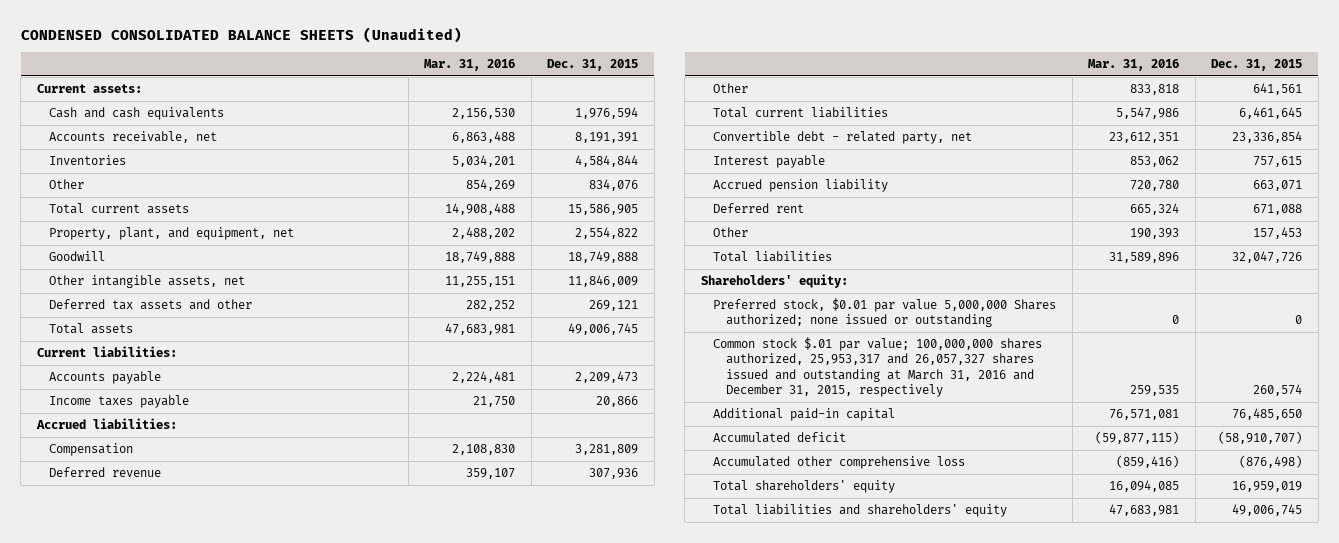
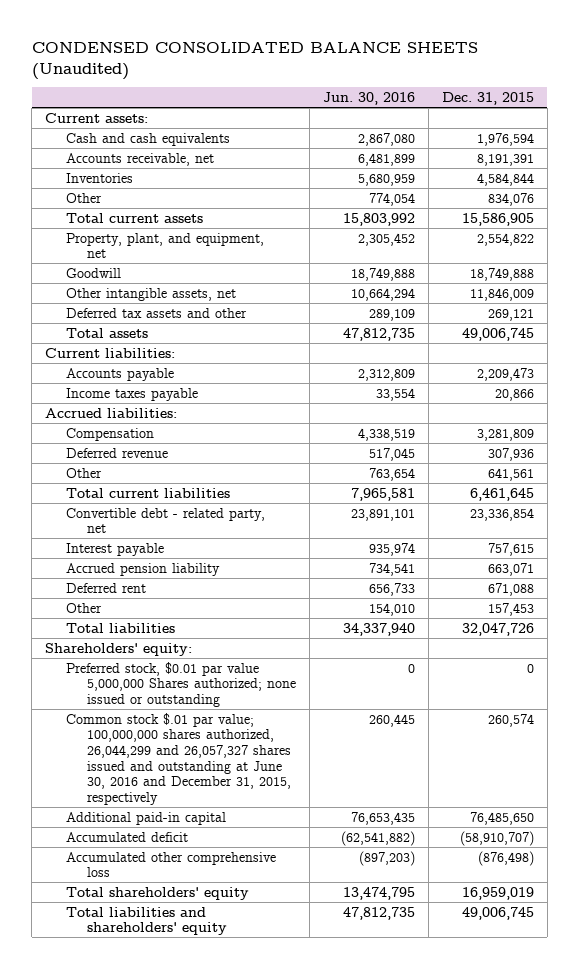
- | Mar. 31, 2016 | Dec. 31, 2015
+ | Jun. 30, 2016 | Dec. 31, 2015
- Common stock $.01 par value; 100,000,000 shares authorized, 25,953,317 and 26,057,327 shares issued and outstanding at March 31, 2016 and December 31, 2015, respectively | 259,535 | 260,574
+ Common stock $.01 par value; 100,000,000 shares authorized, 26,044,299 and 26,057,327 shares issued and outstanding at June 30, 2016 and December 31, 2015, respectively | 260,445 | 260,574

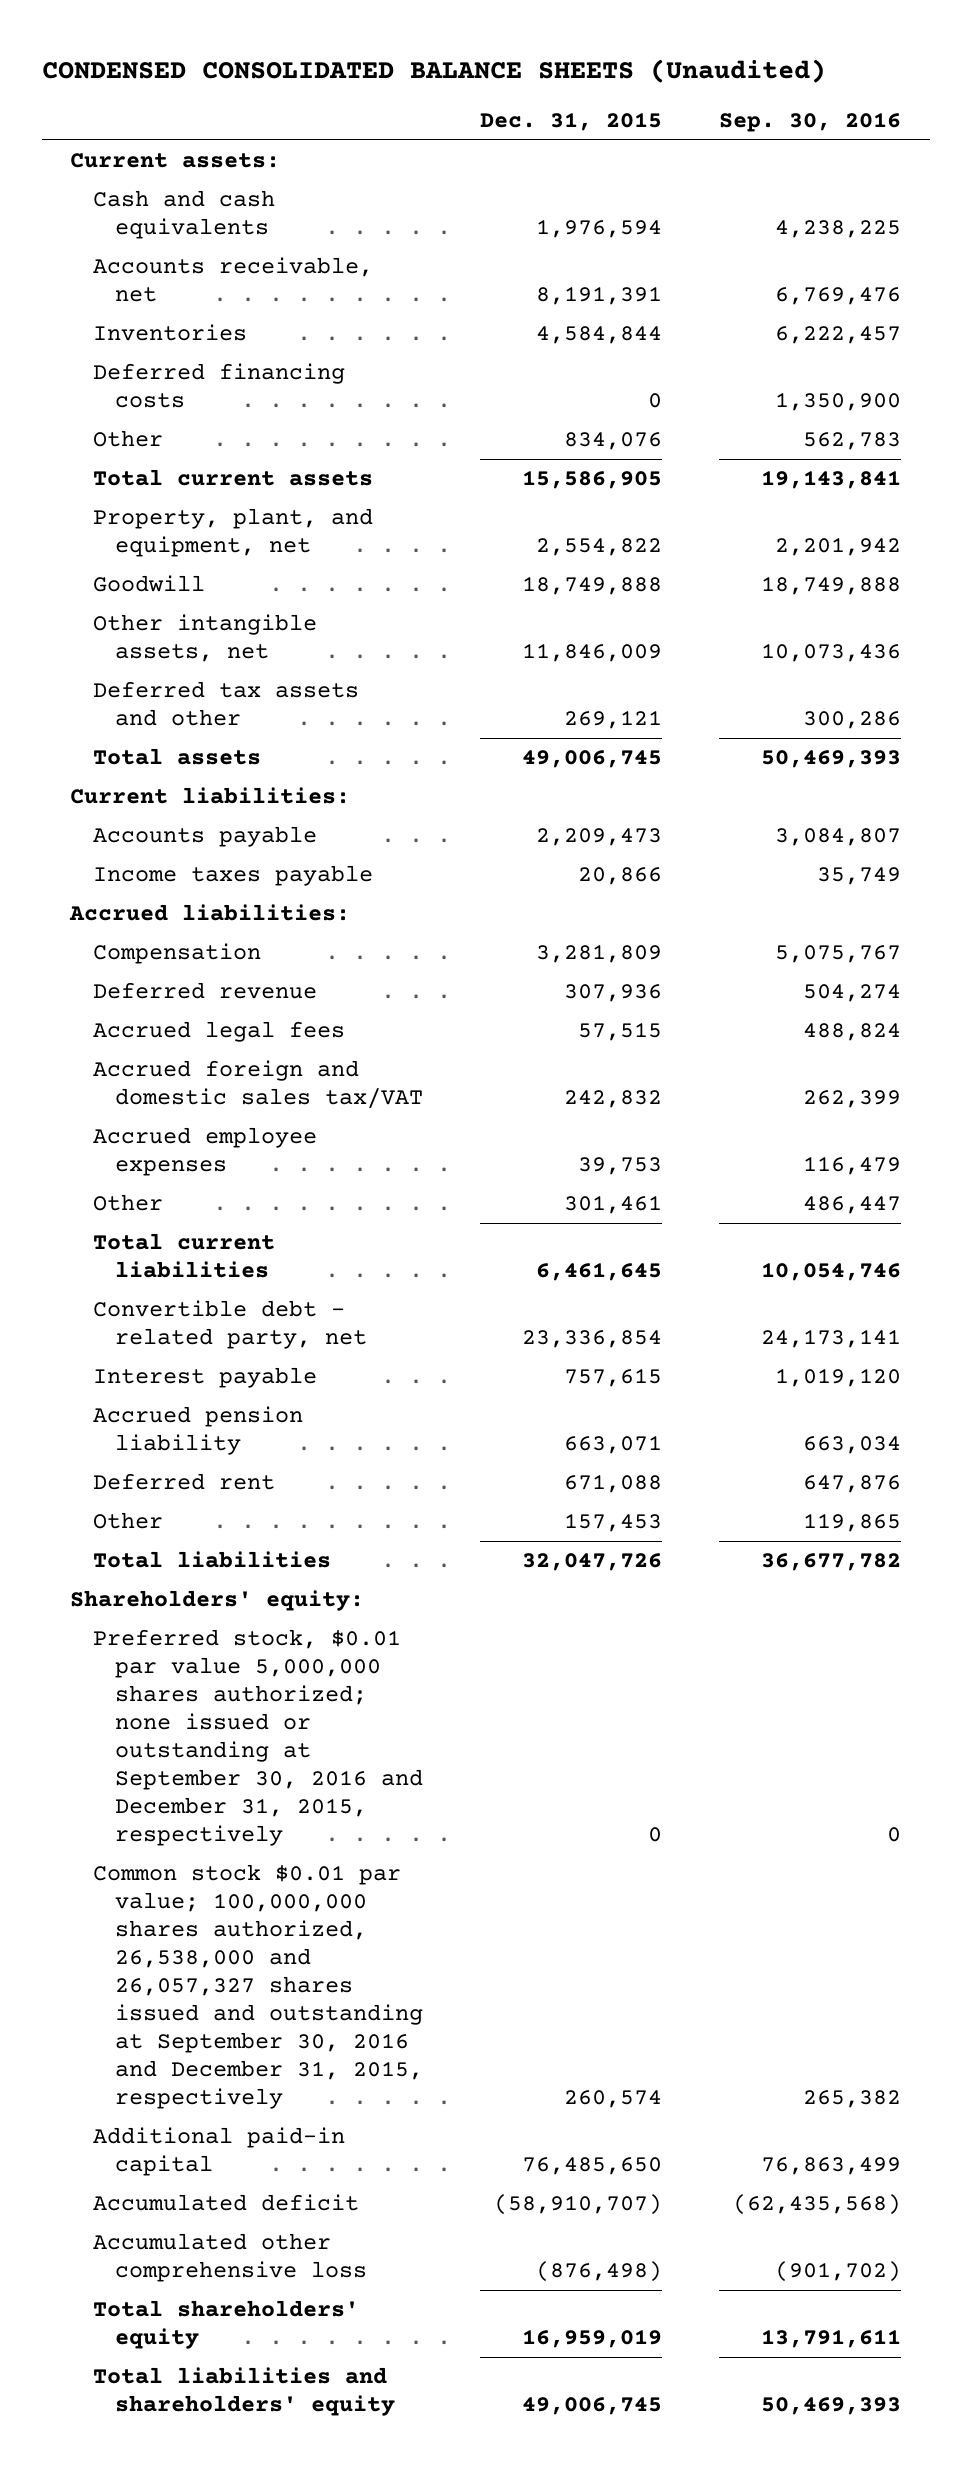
- | Jun. 30, 2016 | Dec. 31, 2015
+ | Dec. 31, 2015 | Sep. 30, 2016
+ Deferred financing costs | 0 | 1,350,900
- Other | 763,654 | 641,561
+ Accrued legal fees | 57,515 | 488,824
+ Accrued foreign and domestic sales tax/VAT | 242,832 | 262,399
+ Accrued employee expenses | 39,753 | 116,479
+ Other | 301,461 | 486,447
- Preferred stock, $0.01 par value 5,000,000 Shares authorized; none issued or outstanding | 0 | 0
- Common stock $.01 par value; 100,000,000 shares authorized, 26,044,299 and 26,057,327 shares issued and outstanding at June 30, 2016 and December 31, 2015, respectively | 260,445 | 260,574
+ Preferred stock, $0.01 par value 5,000,000 shares authorized; none issued or outstanding at September 30, 2016 and December 31, 2015, respectively | 0 | 0
+ Common stock $0.01 par value; 100,000,000 shares authorized, 26,538,000 and 26,057,327 shares issued and outstanding at September 30, 2016 and December 31, 2015, respectively | 260,574 | 265,382

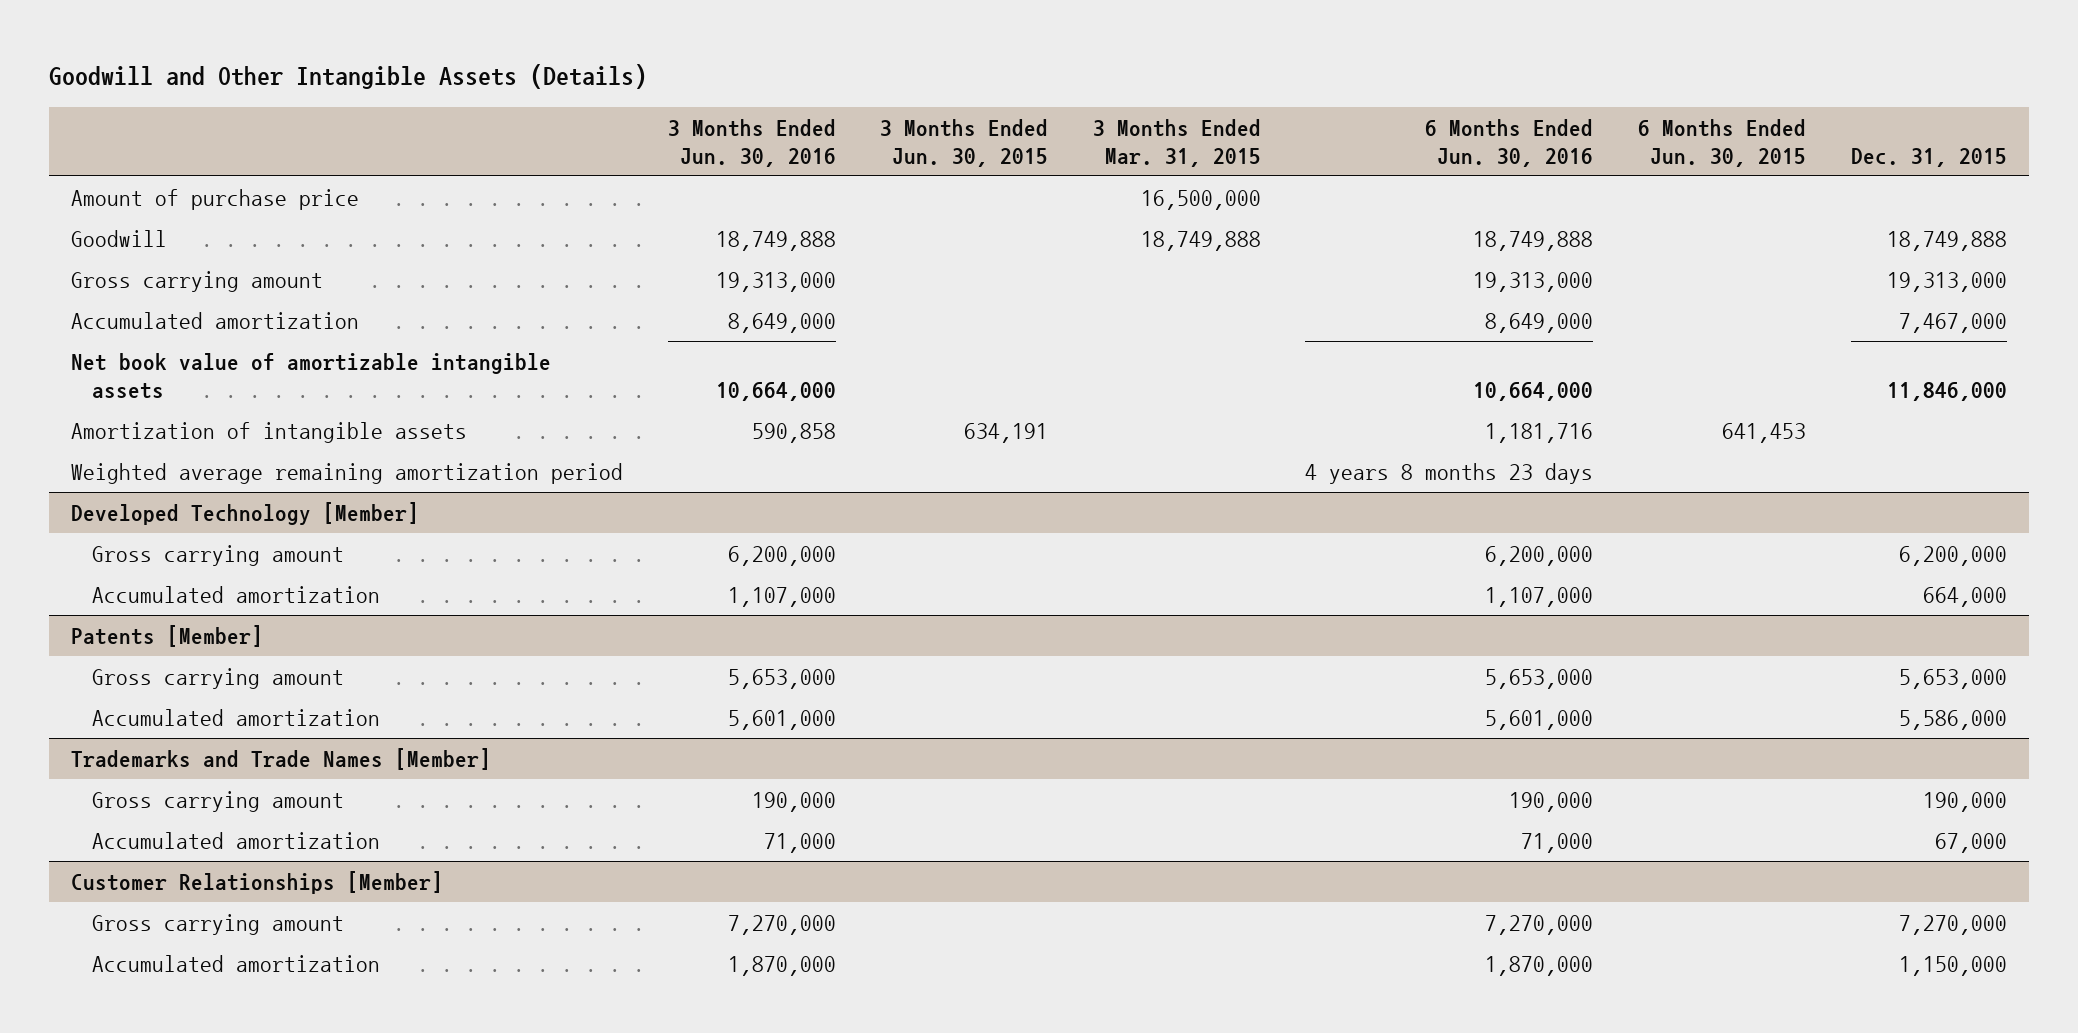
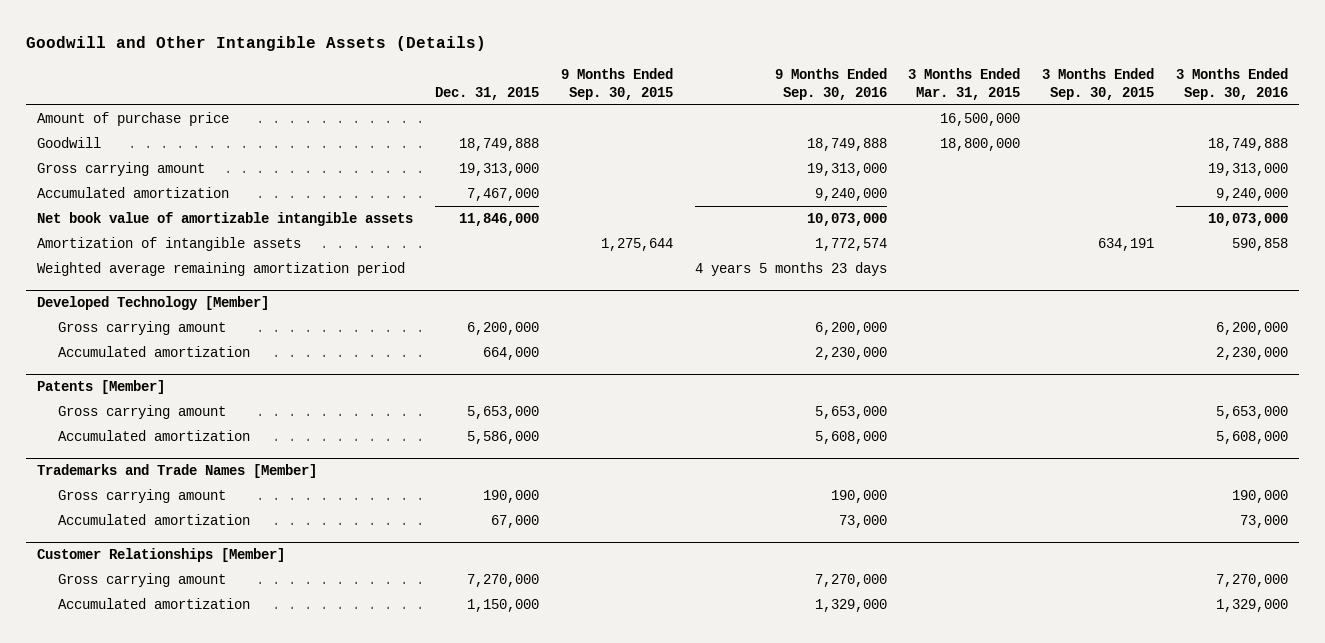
- | 3 Months Ended Jun. 30, 2016 | 3 Months Ended Jun. 30, 2015 | 3 Months Ended Mar. 31, 2015 | 6 Months Ended Jun. 30, 2016 | 6 Months Ended Jun. 30, 2015 | Dec. 31, 2015
+ | Dec. 31, 2015 | 9 Months Ended Sep. 30, 2015 | 9 Months Ended Sep. 30, 2016 | 3 Months Ended Mar. 31, 2015 | 3 Months Ended Sep. 30, 2015 | 3 Months Ended Sep. 30, 2016
- Goodwill | 18,749,888 | | 18,749,888 | 18,749,888 | | 18,749,888
+ Goodwill | 18,749,888 | | 18,749,888 | 18,800,000 | | 18,749,888

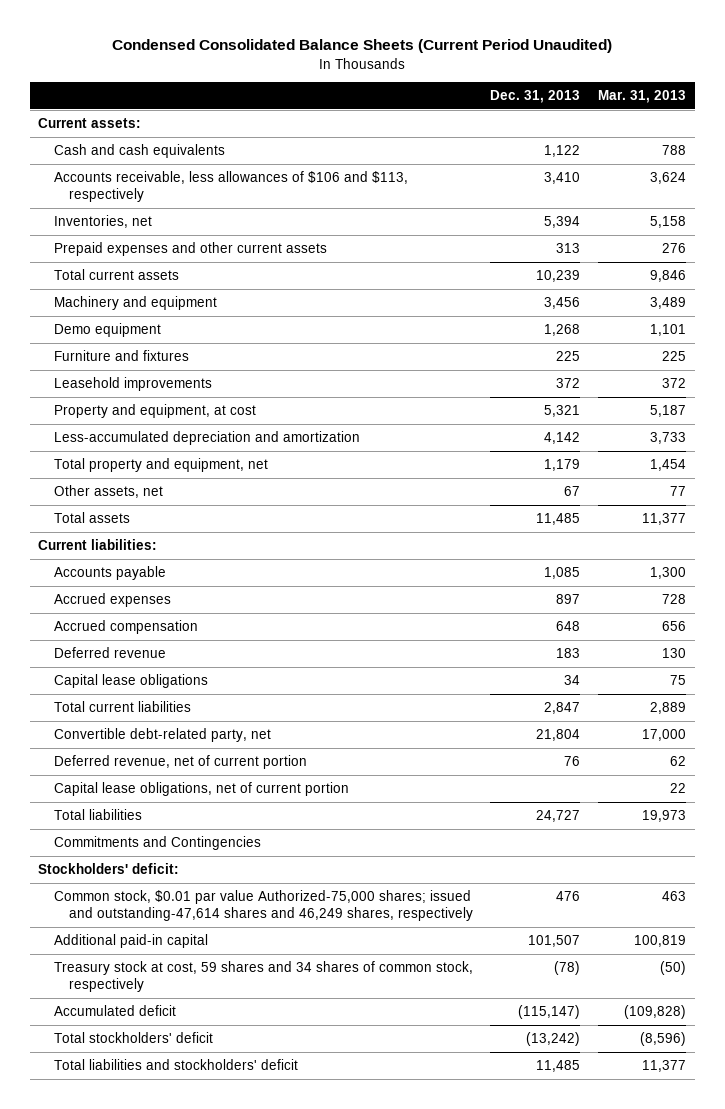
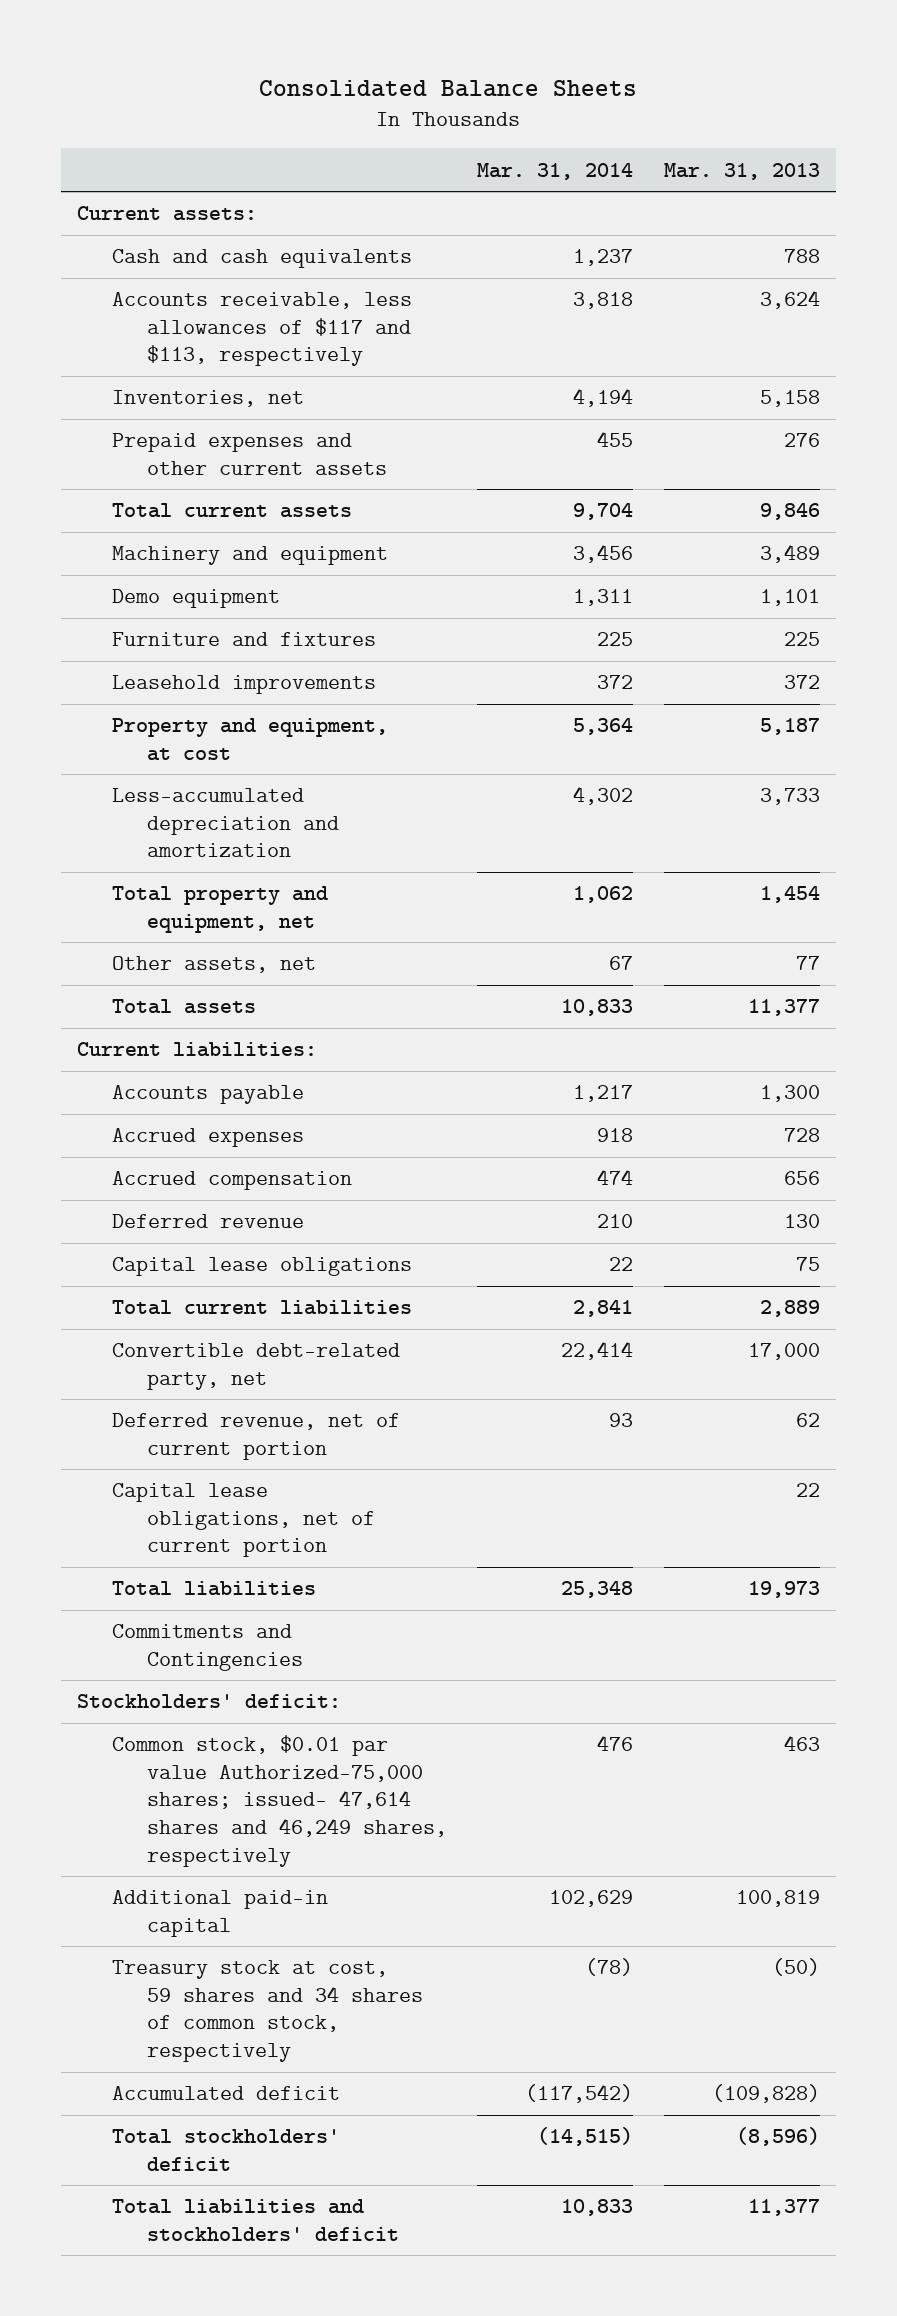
- Condensed Consolidated Balance Sheets (Current Period Unaudited)
+ Consolidated Balance Sheets
- | Dec. 31, 2013 | Mar. 31, 2013
+ | Mar. 31, 2014 | Mar. 31, 2013
- Accounts receivable, less allowances of $106 and $113, respectively | 3,410 | 3,624
+ Accounts receivable, less allowances of $117 and $113, respectively | 3,818 | 3,624
- Common stock, $0.01 par value Authorized-75,000 shares; issued and outstanding-47,614 shares and 46,249 shares, respectively | 476 | 463
+ Common stock, $0.01 par value Authorized-75,000 shares; issued- 47,614 shares and 46,249 shares, respectively | 476 | 463

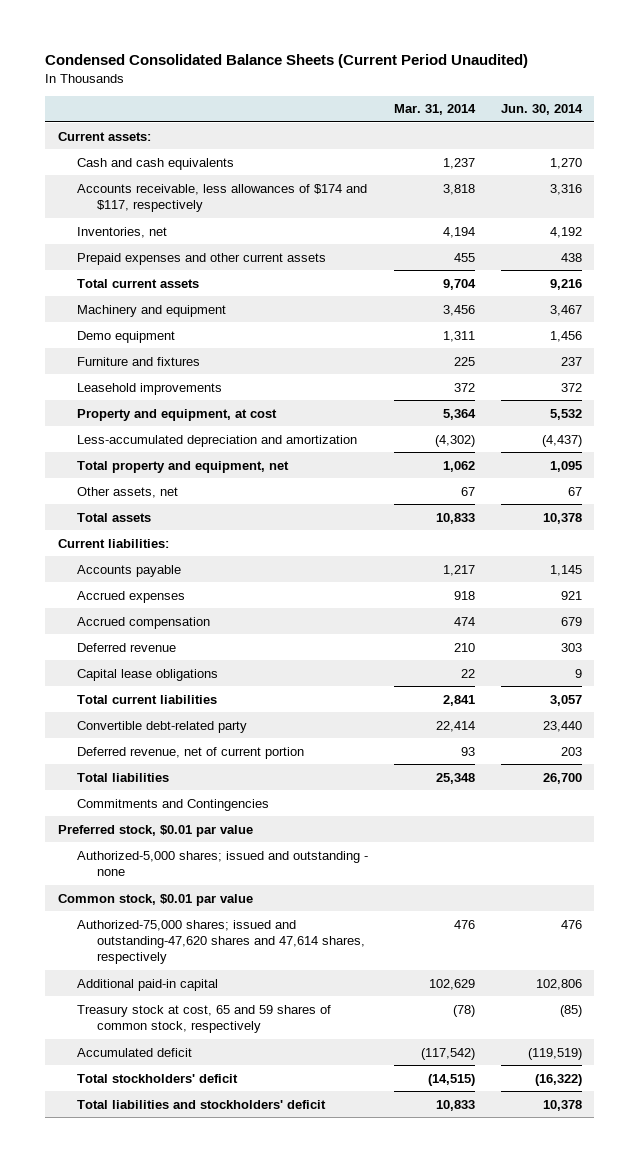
- Consolidated Balance Sheets
+ Condensed Consolidated Balance Sheets (Current Period Unaudited)
- | Mar. 31, 2014 | Mar. 31, 2013
+ | Mar. 31, 2014 | Jun. 30, 2014
- Accounts receivable, less allowances of $117 and $113, respectively | 3,818 | 3,624
+ Accounts receivable, less allowances of $174 and $117, respectively | 3,818 | 3,316
- Less-accumulated depreciation and amortization | 4,302 | 3,733
+ Less-accumulated depreciation and amortization | (4,302) | (4,437)
- Convertible debt-related party, net | 22,414 | 17,000
+ Convertible debt-related party | 22,414 | 23,440
- Capital lease obligations, net of current portion | | 22
- Stockholders' deficit:
- Common stock, $0.01 par value Authorized-75,000 shares; issued- 47,614 shares and 46,249 shares, respectively | 476 | 463
+ Preferred stock, $0.01 par value
+ Authorized-5,000 shares; issued and outstanding - none
+ Common stock, $0.01 par value
+ Authorized-75,000 shares; issued and outstanding-47,620 shares and 47,614 shares, respectively | 476 | 476
- Treasury stock at cost, 59 shares and 34 shares of common stock, respectively | (78) | (50)
+ Treasury stock at cost, 65 and 59 shares of common stock, respectively | (78) | (85)

